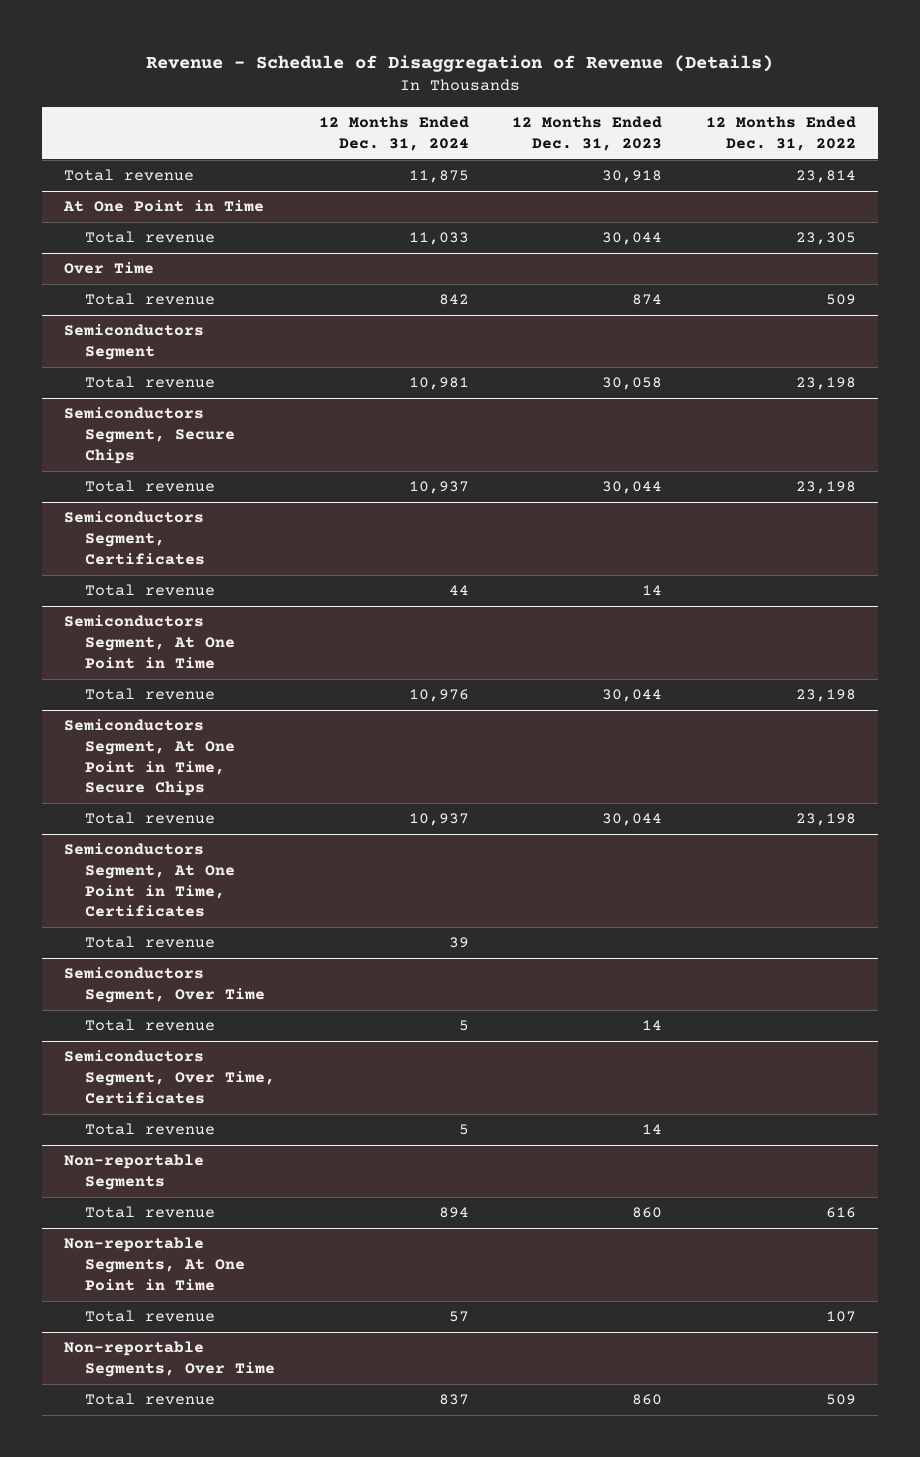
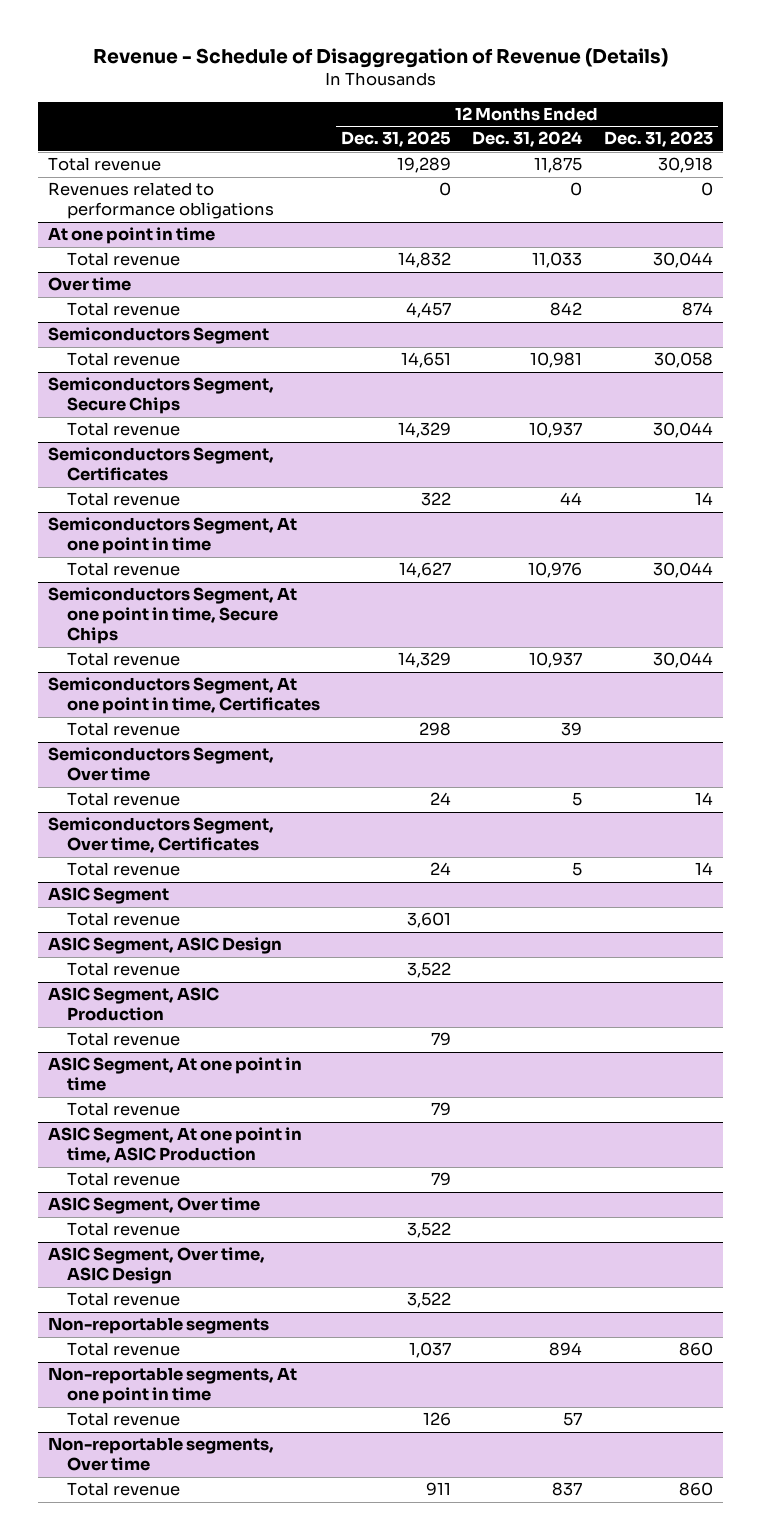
- | 12 Months Ended Dec. 31, 2024 | 12 Months Ended Dec. 31, 2023 | 12 Months Ended Dec. 31, 2022
+ | 12 Months Ended Dec. 31, 2025 | 12 Months Ended Dec. 31, 2024 | 12 Months Ended Dec. 31, 2023
- At One Point in Time
+ Revenues related to performance obligations | 0 | 0 | 0
+ At one point in time
- Over Time
+ Over time
- Semiconductors Segment, At One Point in Time
+ Semiconductors Segment, At one point in time
- Semiconductors Segment, At One Point in Time, Secure Chips
+ Semiconductors Segment, At one point in time, Secure Chips
- Semiconductors Segment, At One Point in Time, Certificates
+ Semiconductors Segment, At one point in time, Certificates
- Semiconductors Segment, Over Time
+ Semiconductors Segment, Over time
- Semiconductors Segment, Over Time, Certificates
+ Semiconductors Segment, Over time, Certificates
- Non-reportable Segments
+ ASIC Segment
+ Total revenue | 3,601 | |
+ ASIC Segment, ASIC Design
+ Total revenue | 3,522 | |
+ ASIC Segment, ASIC Production
+ Total revenue | 79 | |
+ ASIC Segment, At one point in time
+ Total revenue | 79 | |
+ ASIC Segment, At one point in time, ASIC Production
+ Total revenue | 79 | |
+ ASIC Segment, Over time
+ Total revenue | 3,522 | |
+ ASIC Segment, Over time, ASIC Design
+ Total revenue | 3,522 | |
+ Non-reportable segments
- Non-reportable Segments, At One Point in Time
+ Non-reportable segments, At one point in time
- Non-reportable Segments, Over Time
+ Non-reportable segments, Over time

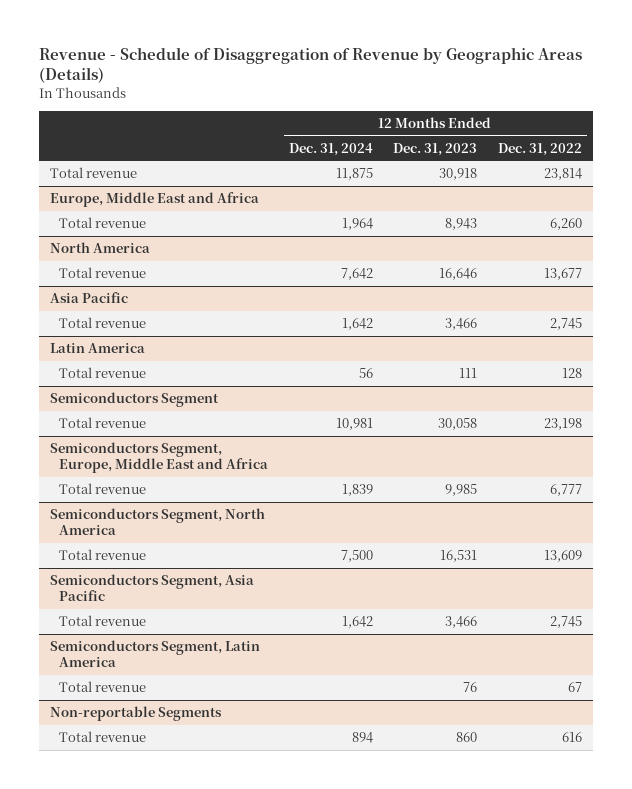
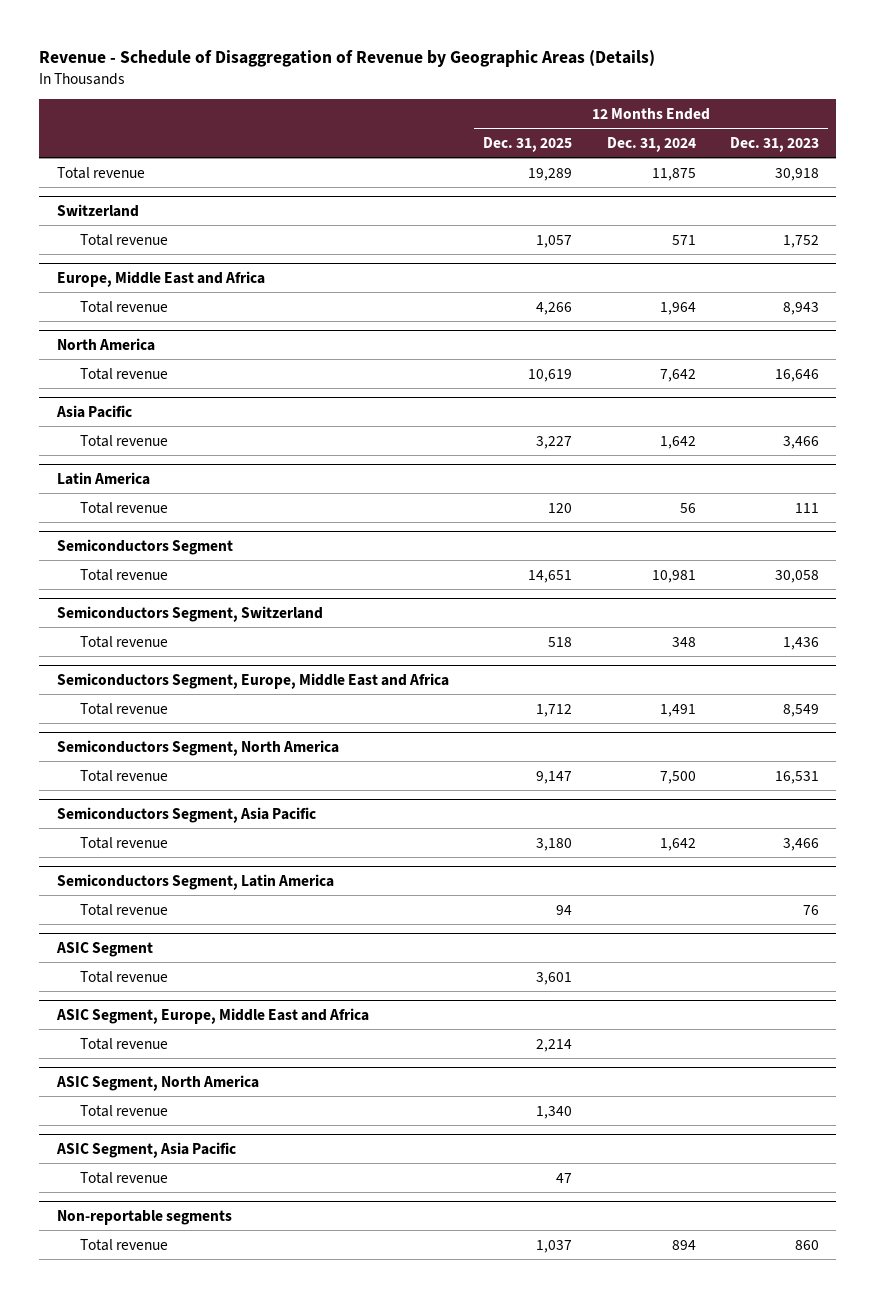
- | 12 Months Ended Dec. 31, 2024 | 12 Months Ended Dec. 31, 2023 | 12 Months Ended Dec. 31, 2022
+ | 12 Months Ended Dec. 31, 2025 | 12 Months Ended Dec. 31, 2024 | 12 Months Ended Dec. 31, 2023
+ Switzerland
+ Total revenue | 1,057 | 571 | 1,752
+ Semiconductors Segment, Switzerland
+ Total revenue | 518 | 348 | 1,436
@ Semiconductors Segment, Europe, Middle East and Africa
- Total revenue | 1,839 | 9,985 | 6,777
+ Total revenue | 1,712 | 1,491 | 8,549
- Non-reportable Segments
+ ASIC Segment
+ Total revenue | 3,601 | |
+ ASIC Segment, Europe, Middle East and Africa
+ Total revenue | 2,214 | |
+ ASIC Segment, North America
+ Total revenue | 1,340 | |
+ ASIC Segment, Asia Pacific
+ Total revenue | 47 | |
+ Non-reportable segments

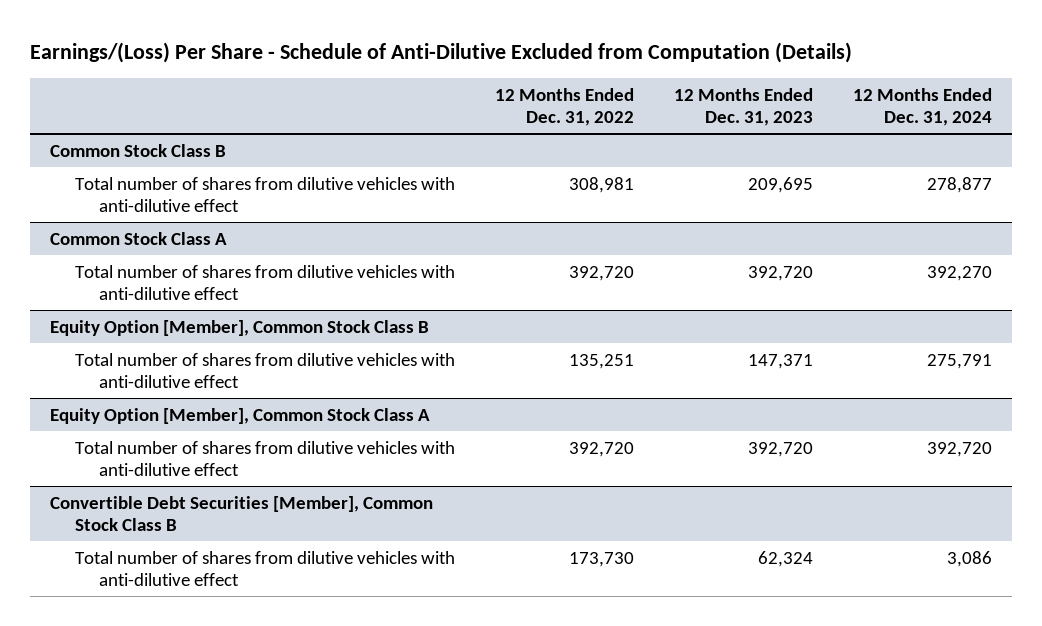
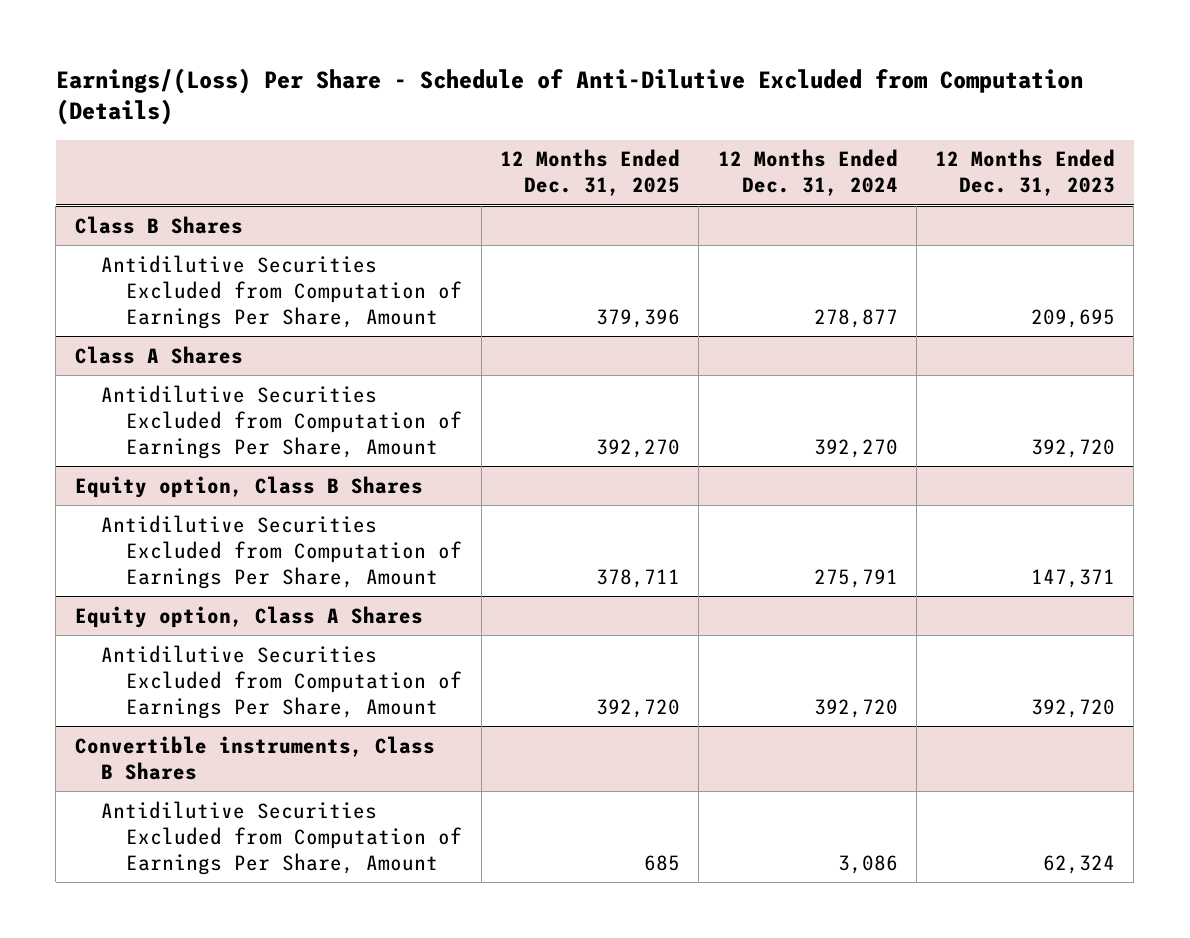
- | 12 Months Ended Dec. 31, 2022 | 12 Months Ended Dec. 31, 2023 | 12 Months Ended Dec. 31, 2024
+ | 12 Months Ended Dec. 31, 2025 | 12 Months Ended Dec. 31, 2024 | 12 Months Ended Dec. 31, 2023
- Common Stock Class B
- Total number of shares from dilutive vehicles with anti-dilutive effect | 308,981 | 209,695 | 278,877
- Common Stock Class A
- Total number of shares from dilutive vehicles with anti-dilutive effect | 392,720 | 392,720 | 392,270
- Equity Option [Member], Common Stock Class B
- Total number of shares from dilutive vehicles with anti-dilutive effect | 135,251 | 147,371 | 275,791
- Equity Option [Member], Common Stock Class A
- Total number of shares from dilutive vehicles with anti-dilutive effect | 392,720 | 392,720 | 392,720
- Convertible Debt Securities [Member], Common Stock Class B
- Total number of shares from dilutive vehicles with anti-dilutive effect | 173,730 | 62,324 | 3,086
+ Class B Shares
+ Antidilutive Securities Excluded from Computation of Earnings Per Share, Amount | 379,396 | 278,877 | 209,695
+ Class A Shares
+ Antidilutive Securities Excluded from Computation of Earnings Per Share, Amount | 392,270 | 392,270 | 392,720
+ Equity option, Class B Shares
+ Antidilutive Securities Excluded from Computation of Earnings Per Share, Amount | 378,711 | 275,791 | 147,371
+ Equity option, Class A Shares
+ Antidilutive Securities Excluded from Computation of Earnings Per Share, Amount | 392,720 | 392,720 | 392,720
+ Convertible instruments, Class B Shares
+ Antidilutive Securities Excluded from Computation of Earnings Per Share, Amount | 685 | 3,086 | 62,324

